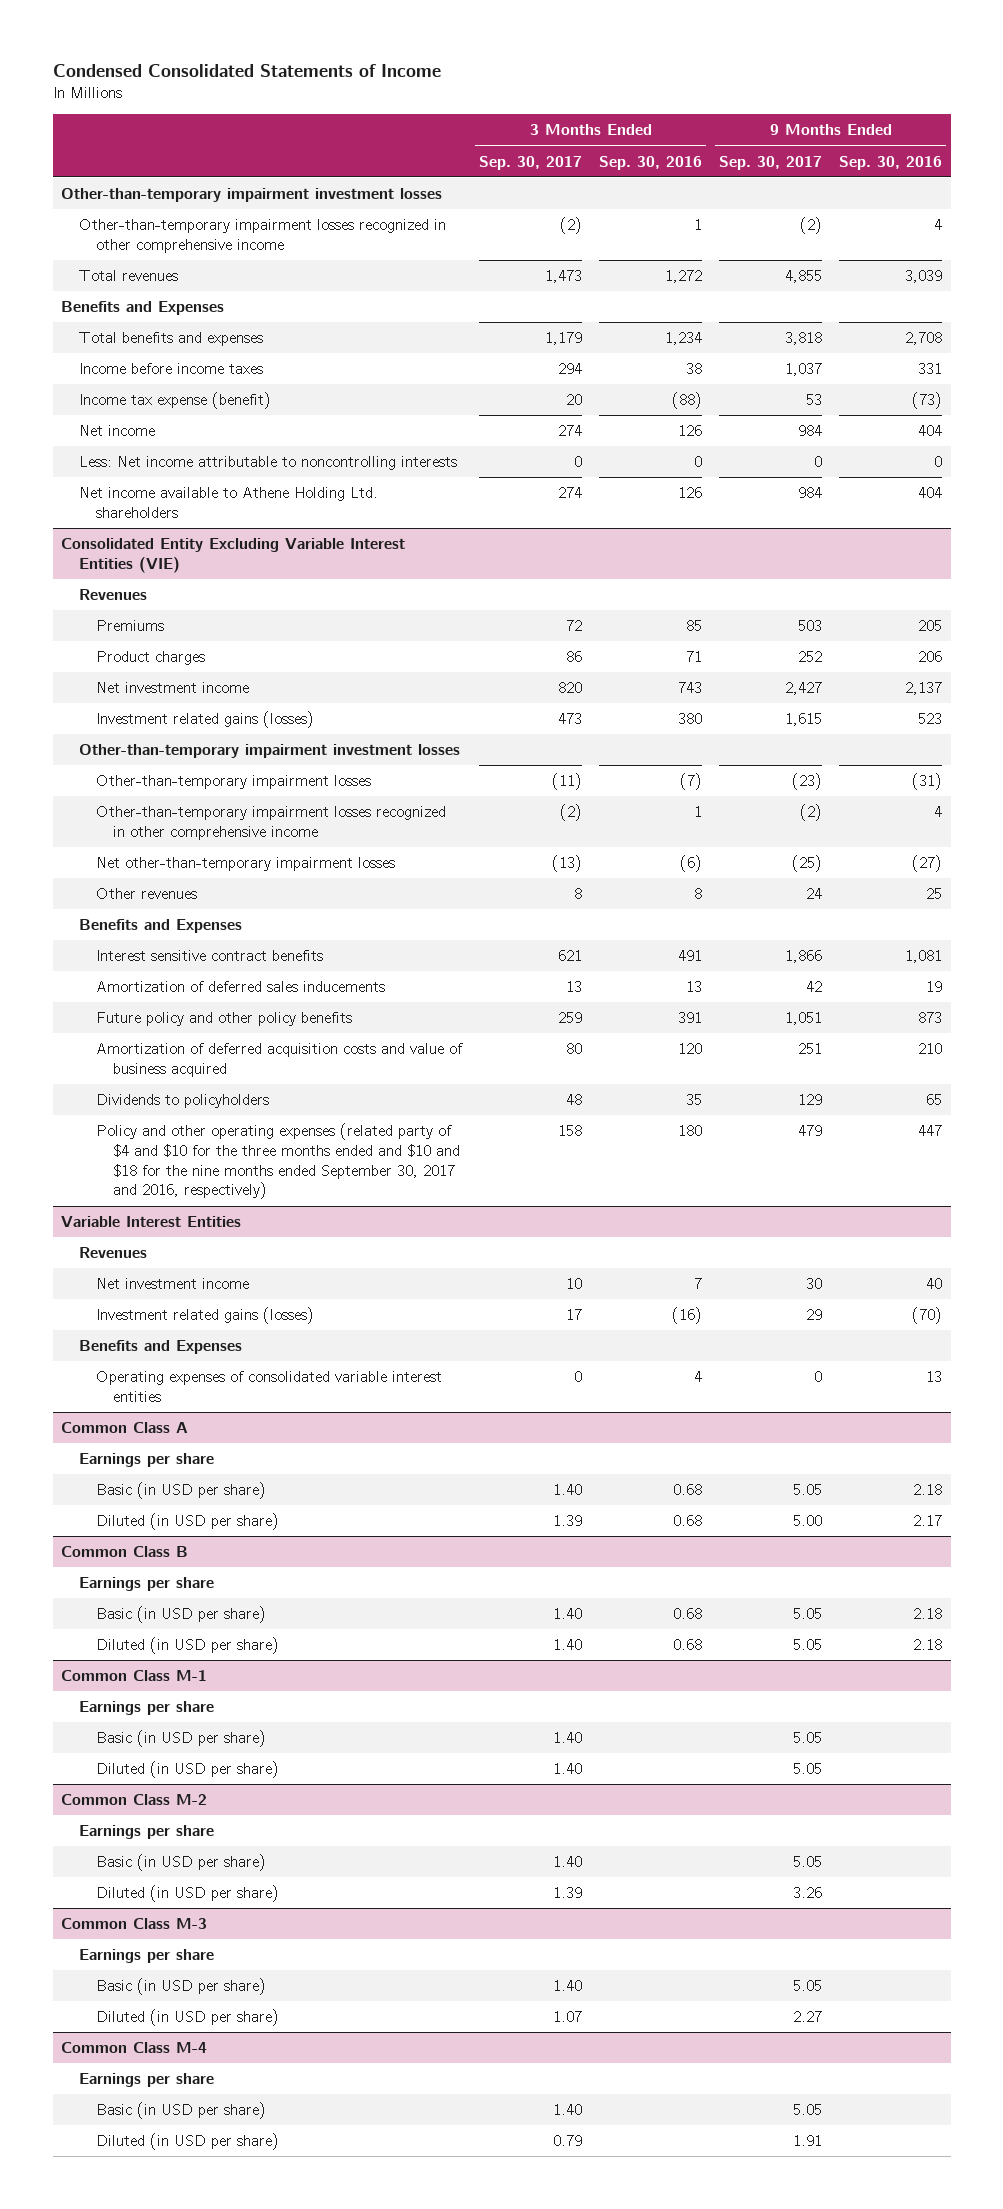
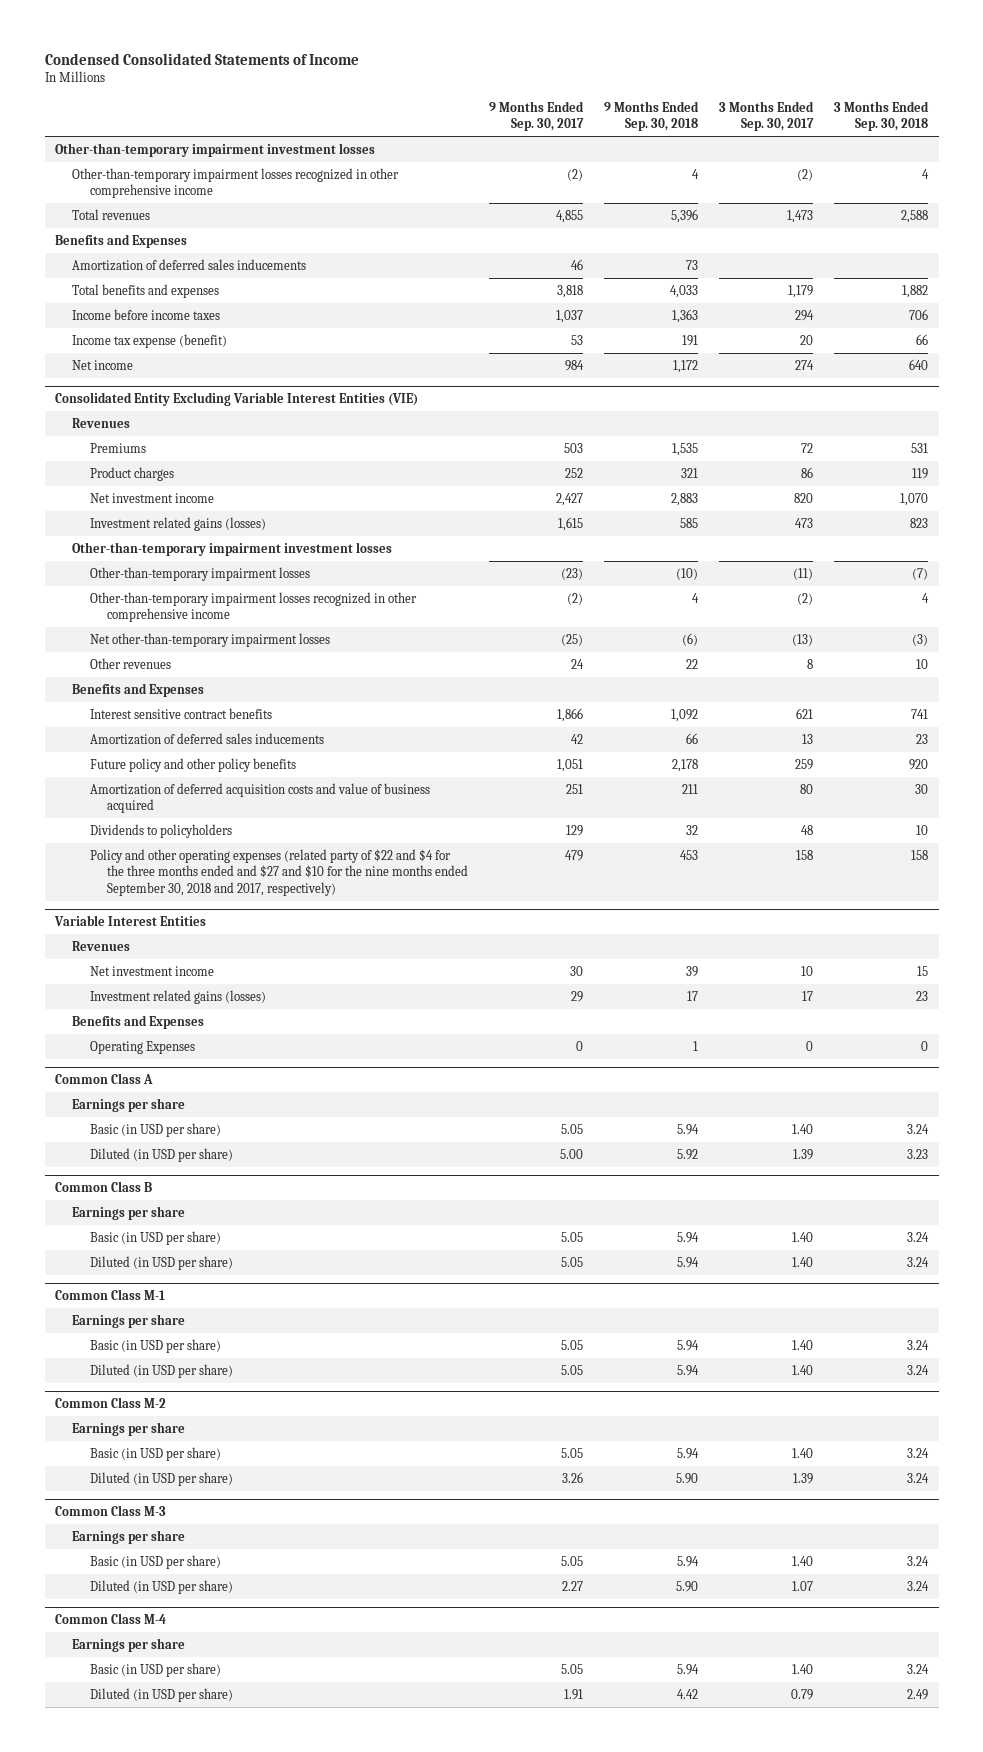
- | 3 Months Ended Sep. 30, 2017 | 3 Months Ended Sep. 30, 2016 | 9 Months Ended Sep. 30, 2017 | 9 Months Ended Sep. 30, 2016
+ | 9 Months Ended Sep. 30, 2017 | 9 Months Ended Sep. 30, 2018 | 3 Months Ended Sep. 30, 2017 | 3 Months Ended Sep. 30, 2018
+ Amortization of deferred sales inducements | 46 | 73 | |
- Less: Net income attributable to noncontrolling interests | 0 | 0 | 0 | 0
- Net income available to Athene Holding Ltd. shareholders | 274 | 126 | 984 | 404
@ Consolidated Entity Excluding Variable Interest Entities (VIE)
- Policy and other operating expenses (related party of $4 and $10 for the three months ended and $10 and $18 for the nine months ended September 30, 2017 and 2016, respectively) | 158 | 180 | 479 | 447
+ Policy and other operating expenses (related party of $22 and $4 for the three months ended and $27 and $10 for the nine months ended September 30, 2018 and 2017, respectively) | 479 | 453 | 158 | 158
@ Variable Interest Entities
- Operating expenses of consolidated variable interest entities | 0 | 4 | 0 | 13
+ Operating Expenses | 0 | 1 | 0 | 0

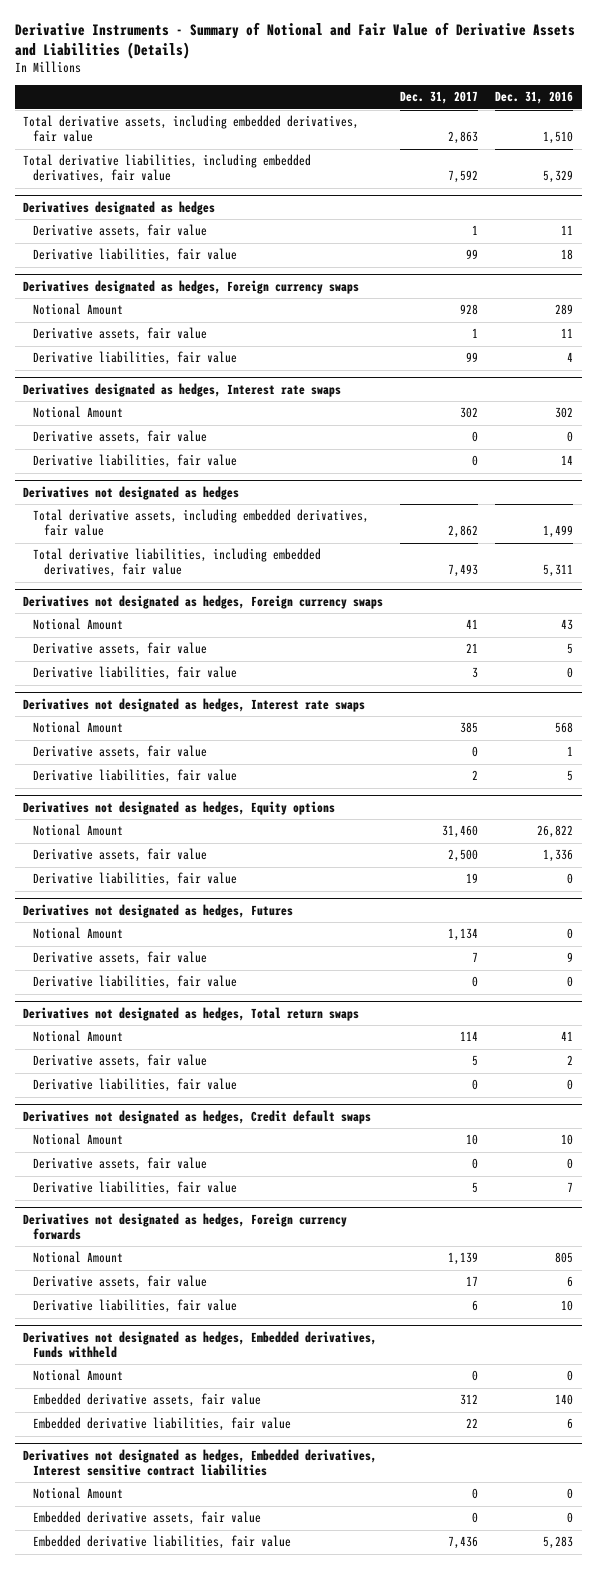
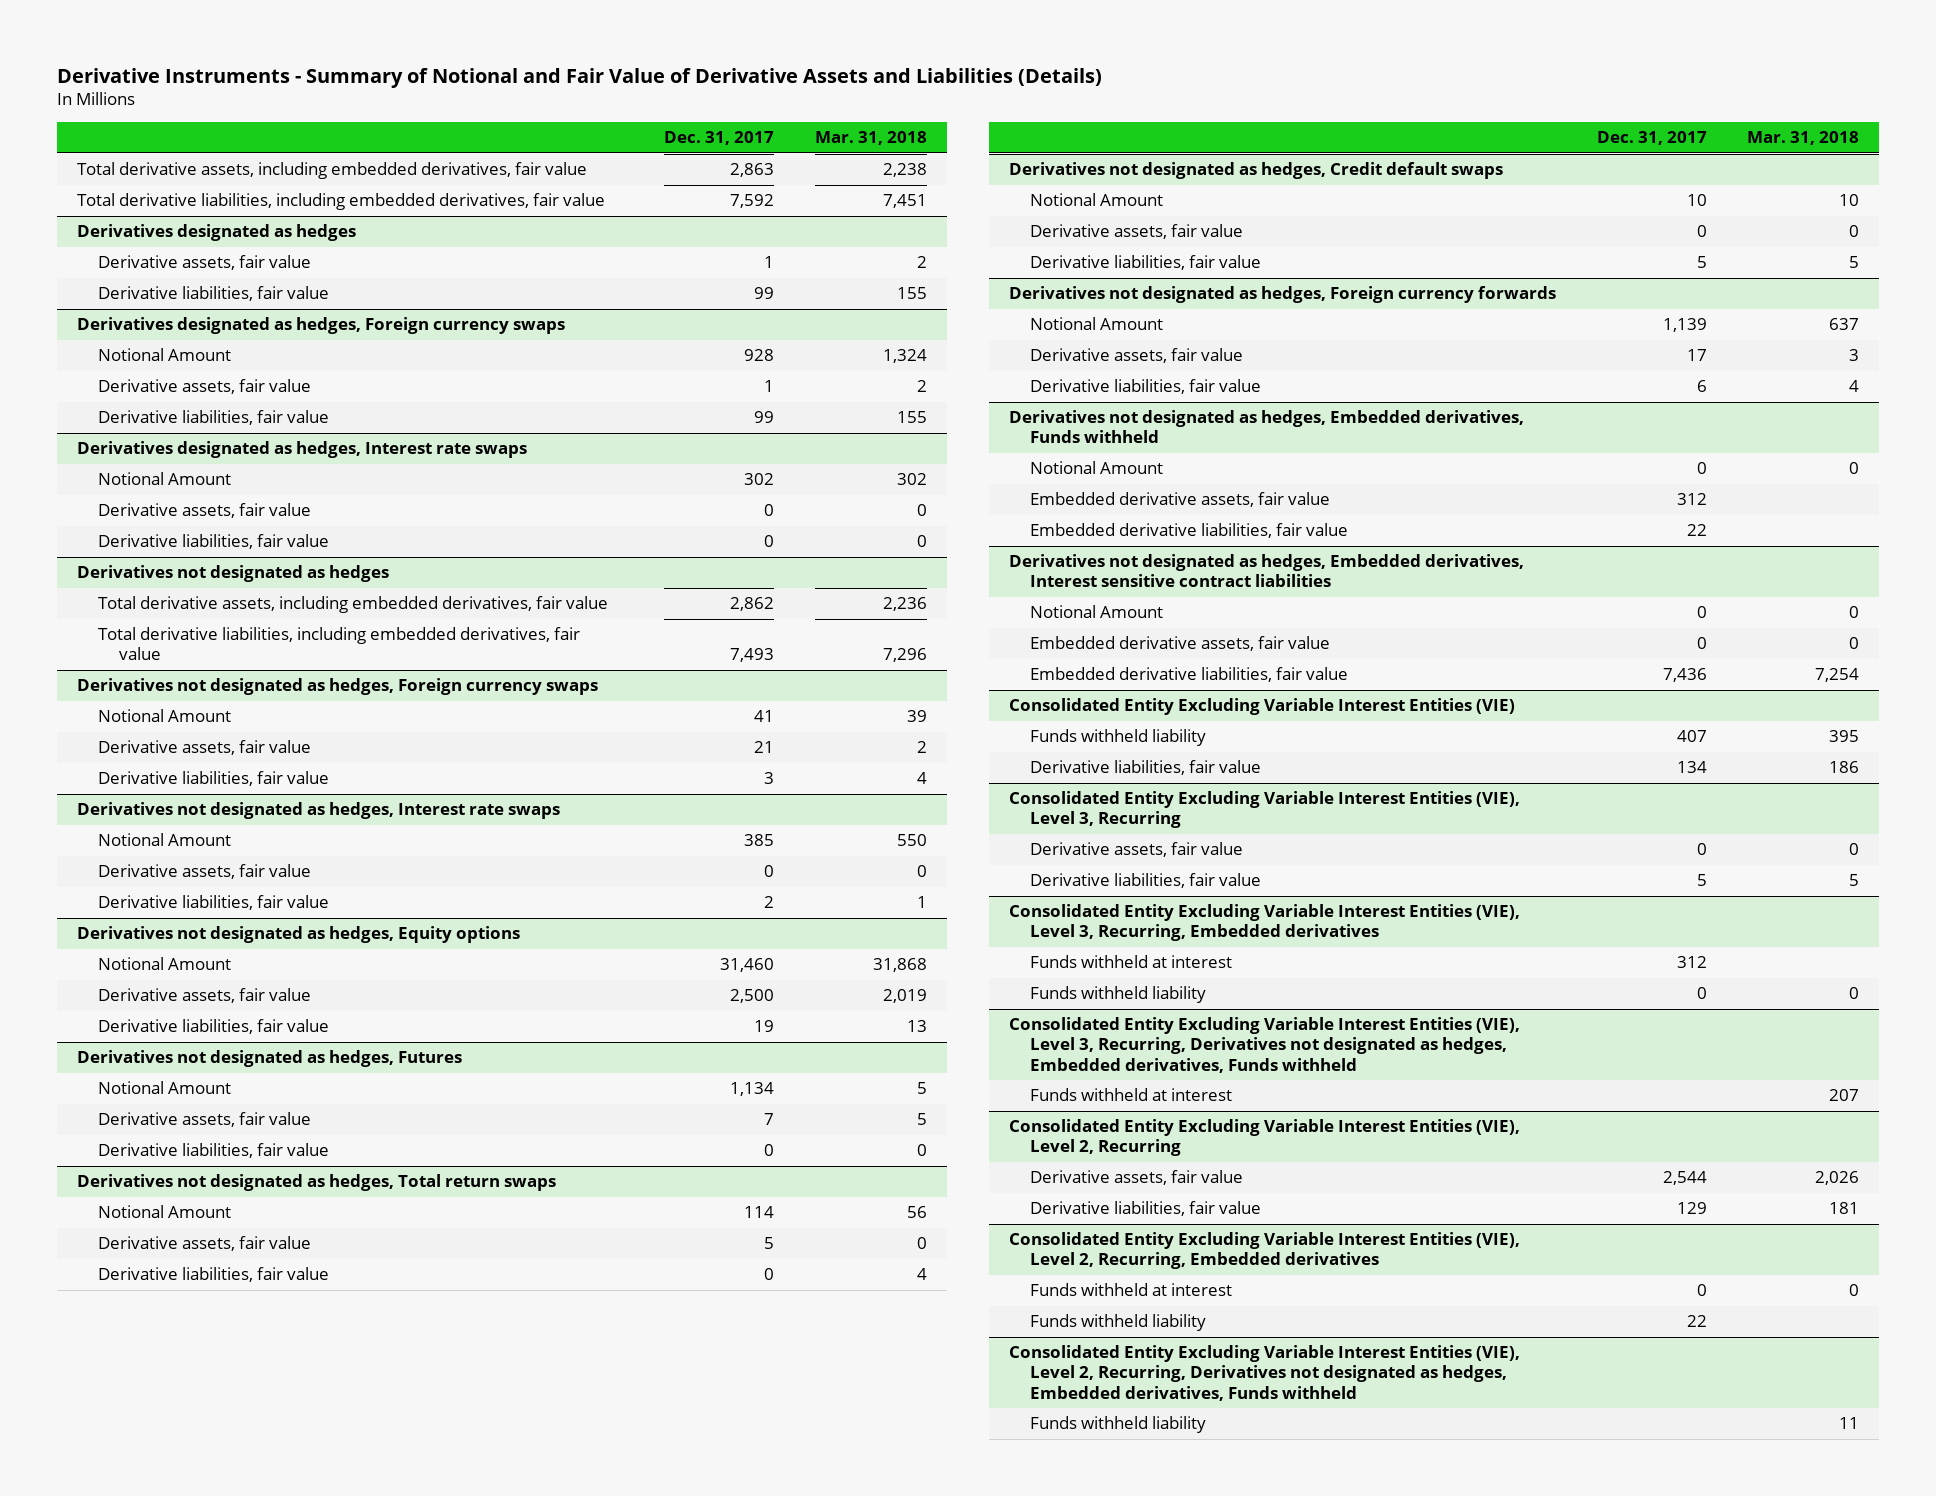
- | Dec. 31, 2017 | Dec. 31, 2016
+ | Dec. 31, 2017 | Mar. 31, 2018
+ Consolidated Entity Excluding Variable Interest Entities (VIE)
+ Funds withheld liability | 407 | 395
+ Derivative liabilities, fair value | 134 | 186
+ Consolidated Entity Excluding Variable Interest Entities (VIE), Level 3, Recurring
+ Derivative assets, fair value | 0 | 0
+ Derivative liabilities, fair value | 5 | 5
+ Consolidated Entity Excluding Variable Interest Entities (VIE), Level 3, Recurring, Embedded derivatives
+ Funds withheld at interest | 312 |
+ Funds withheld liability | 0 | 0
+ Consolidated Entity Excluding Variable Interest Entities (VIE), Level 3, Recurring, Derivatives not designated as hedges, Embedded derivatives, Funds withheld
+ Funds withheld at interest | | 207
+ Consolidated Entity Excluding Variable Interest Entities (VIE), Level 2, Recurring
+ Derivative assets, fair value | 2,544 | 2,026
+ Derivative liabilities, fair value | 129 | 181
+ Consolidated Entity Excluding Variable Interest Entities (VIE), Level 2, Recurring, Embedded derivatives
+ Funds withheld at interest | 0 | 0
+ Funds withheld liability | 22 |
+ Consolidated Entity Excluding Variable Interest Entities (VIE), Level 2, Recurring, Derivatives not designated as hedges, Embedded derivatives, Funds withheld
+ Funds withheld liability | | 11

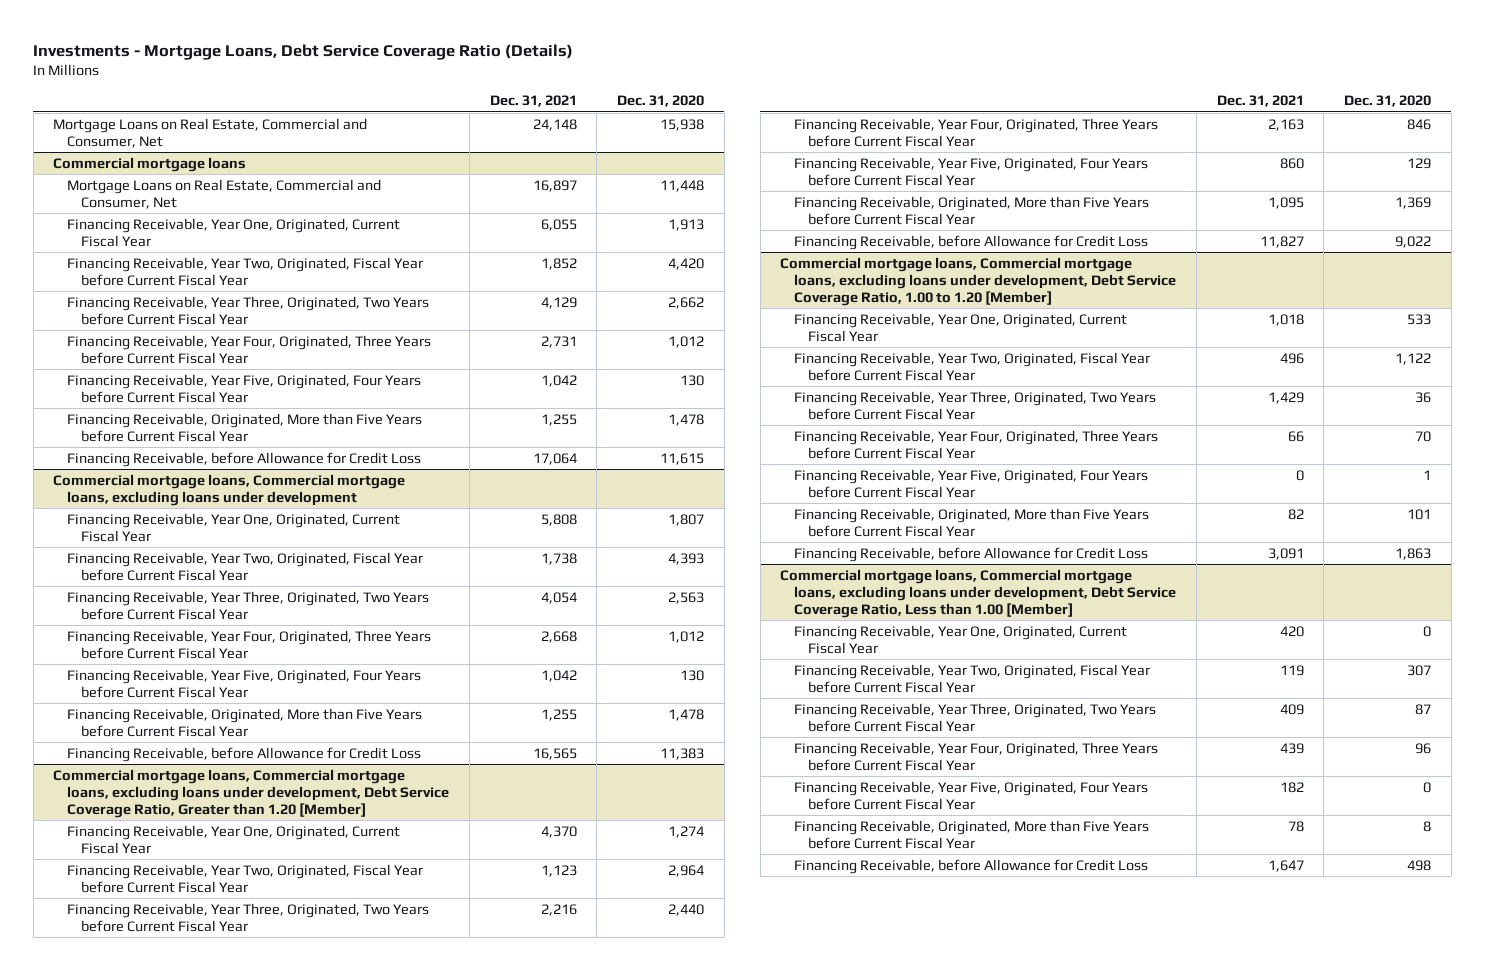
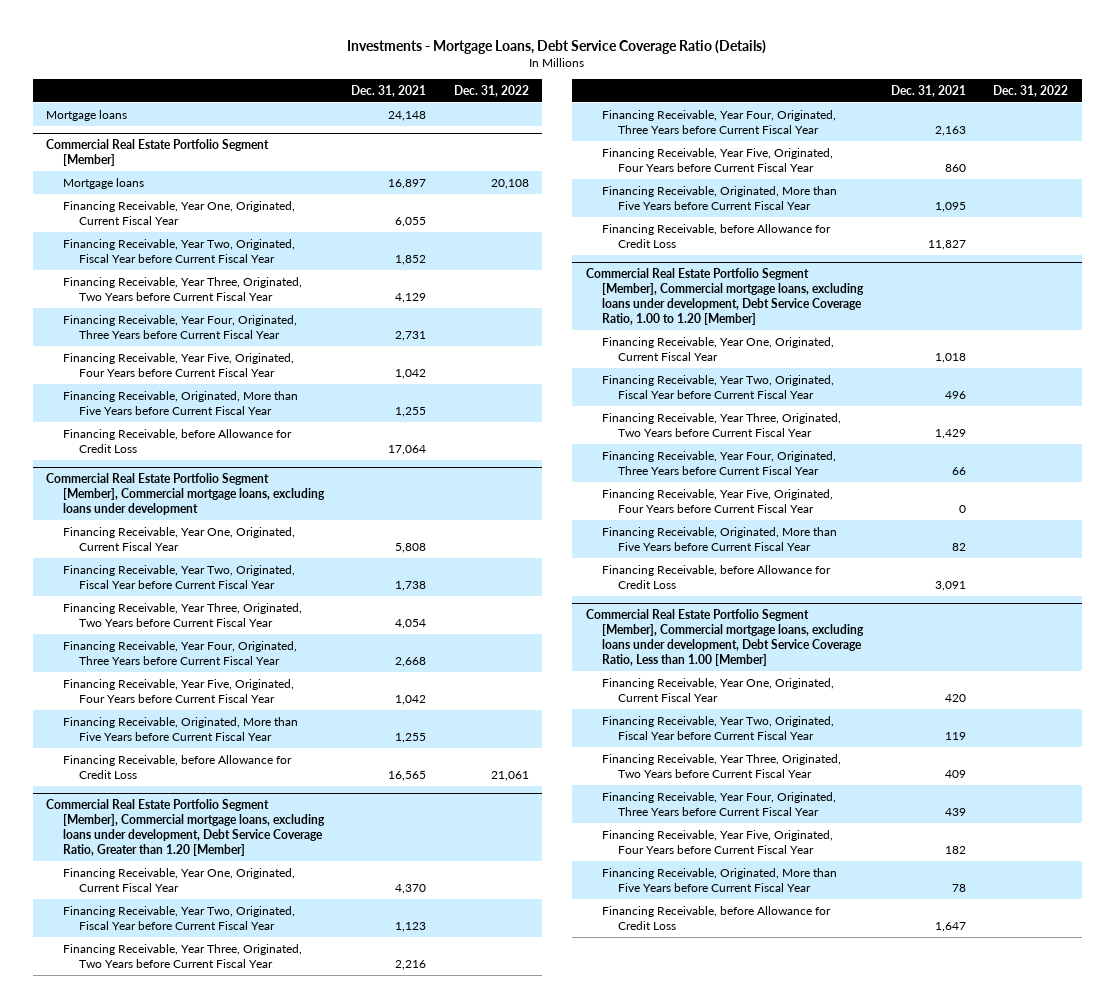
- | Dec. 31, 2021 | Dec. 31, 2020
+ | Dec. 31, 2021 | Dec. 31, 2022
- Mortgage Loans on Real Estate, Commercial and Consumer, Net | 24,148 | 15,938
- Commercial mortgage loans
- Mortgage Loans on Real Estate, Commercial and Consumer, Net | 16,897 | 11,448
+ Mortgage loans | 24,148 |
+ Commercial Real Estate Portfolio Segment [Member]
+ Mortgage loans | 16,897 | 20,108
- Commercial mortgage loans, Commercial mortgage loans, excluding loans under development
+ Commercial Real Estate Portfolio Segment [Member], Commercial mortgage loans, excluding loans under development
- Commercial mortgage loans, Commercial mortgage loans, excluding loans under development, Debt Service Coverage Ratio, Greater than 1.20 [Member]
+ Commercial Real Estate Portfolio Segment [Member], Commercial mortgage loans, excluding loans under development, Debt Service Coverage Ratio, Greater than 1.20 [Member]
- Commercial mortgage loans, Commercial mortgage loans, excluding loans under development, Debt Service Coverage Ratio, 1.00 to 1.20 [Member]
+ Commercial Real Estate Portfolio Segment [Member], Commercial mortgage loans, excluding loans under development, Debt Service Coverage Ratio, 1.00 to 1.20 [Member]
- Commercial mortgage loans, Commercial mortgage loans, excluding loans under development, Debt Service Coverage Ratio, Less than 1.00 [Member]
+ Commercial Real Estate Portfolio Segment [Member], Commercial mortgage loans, excluding loans under development, Debt Service Coverage Ratio, Less than 1.00 [Member]

